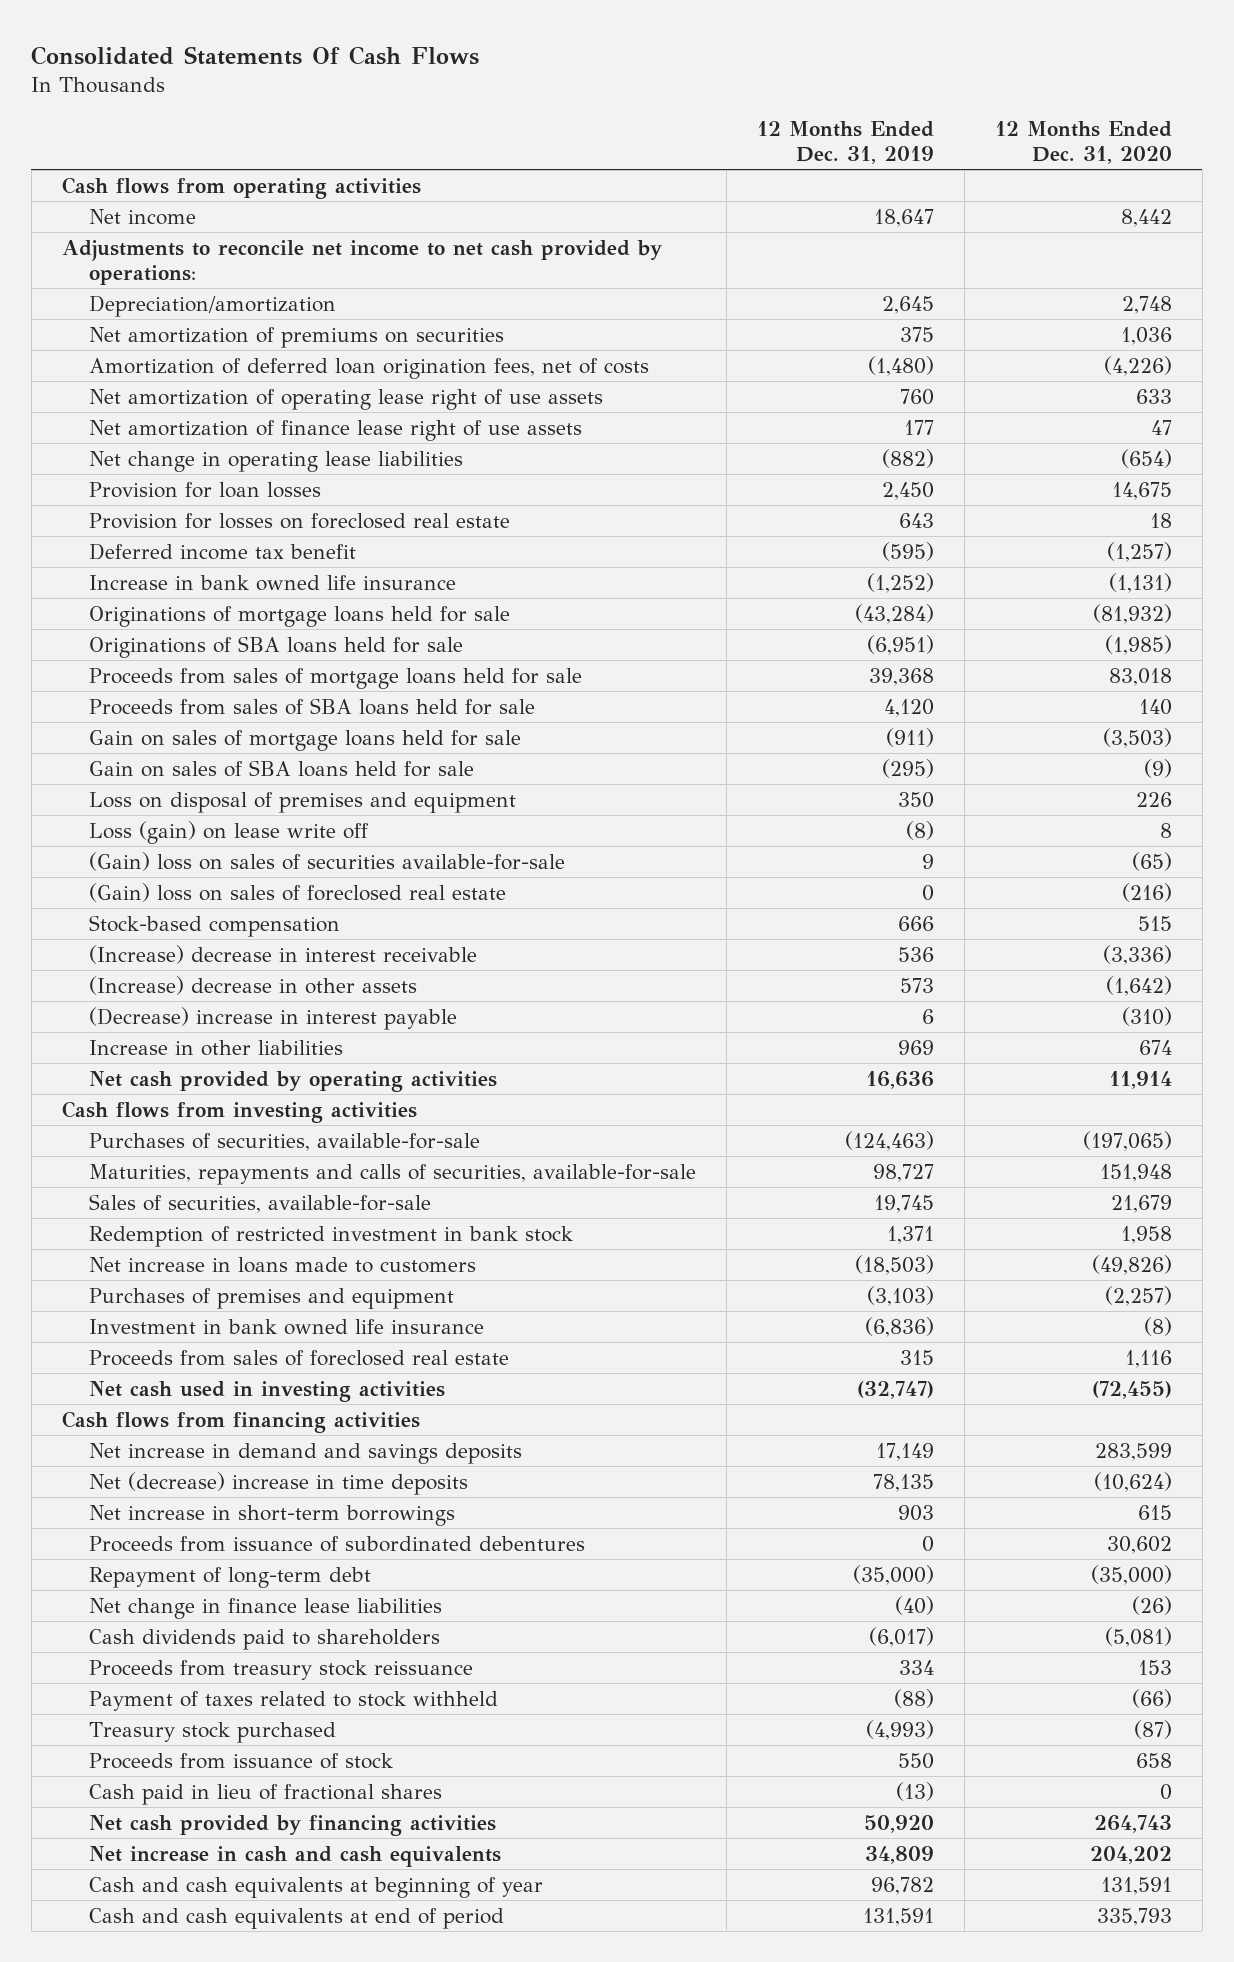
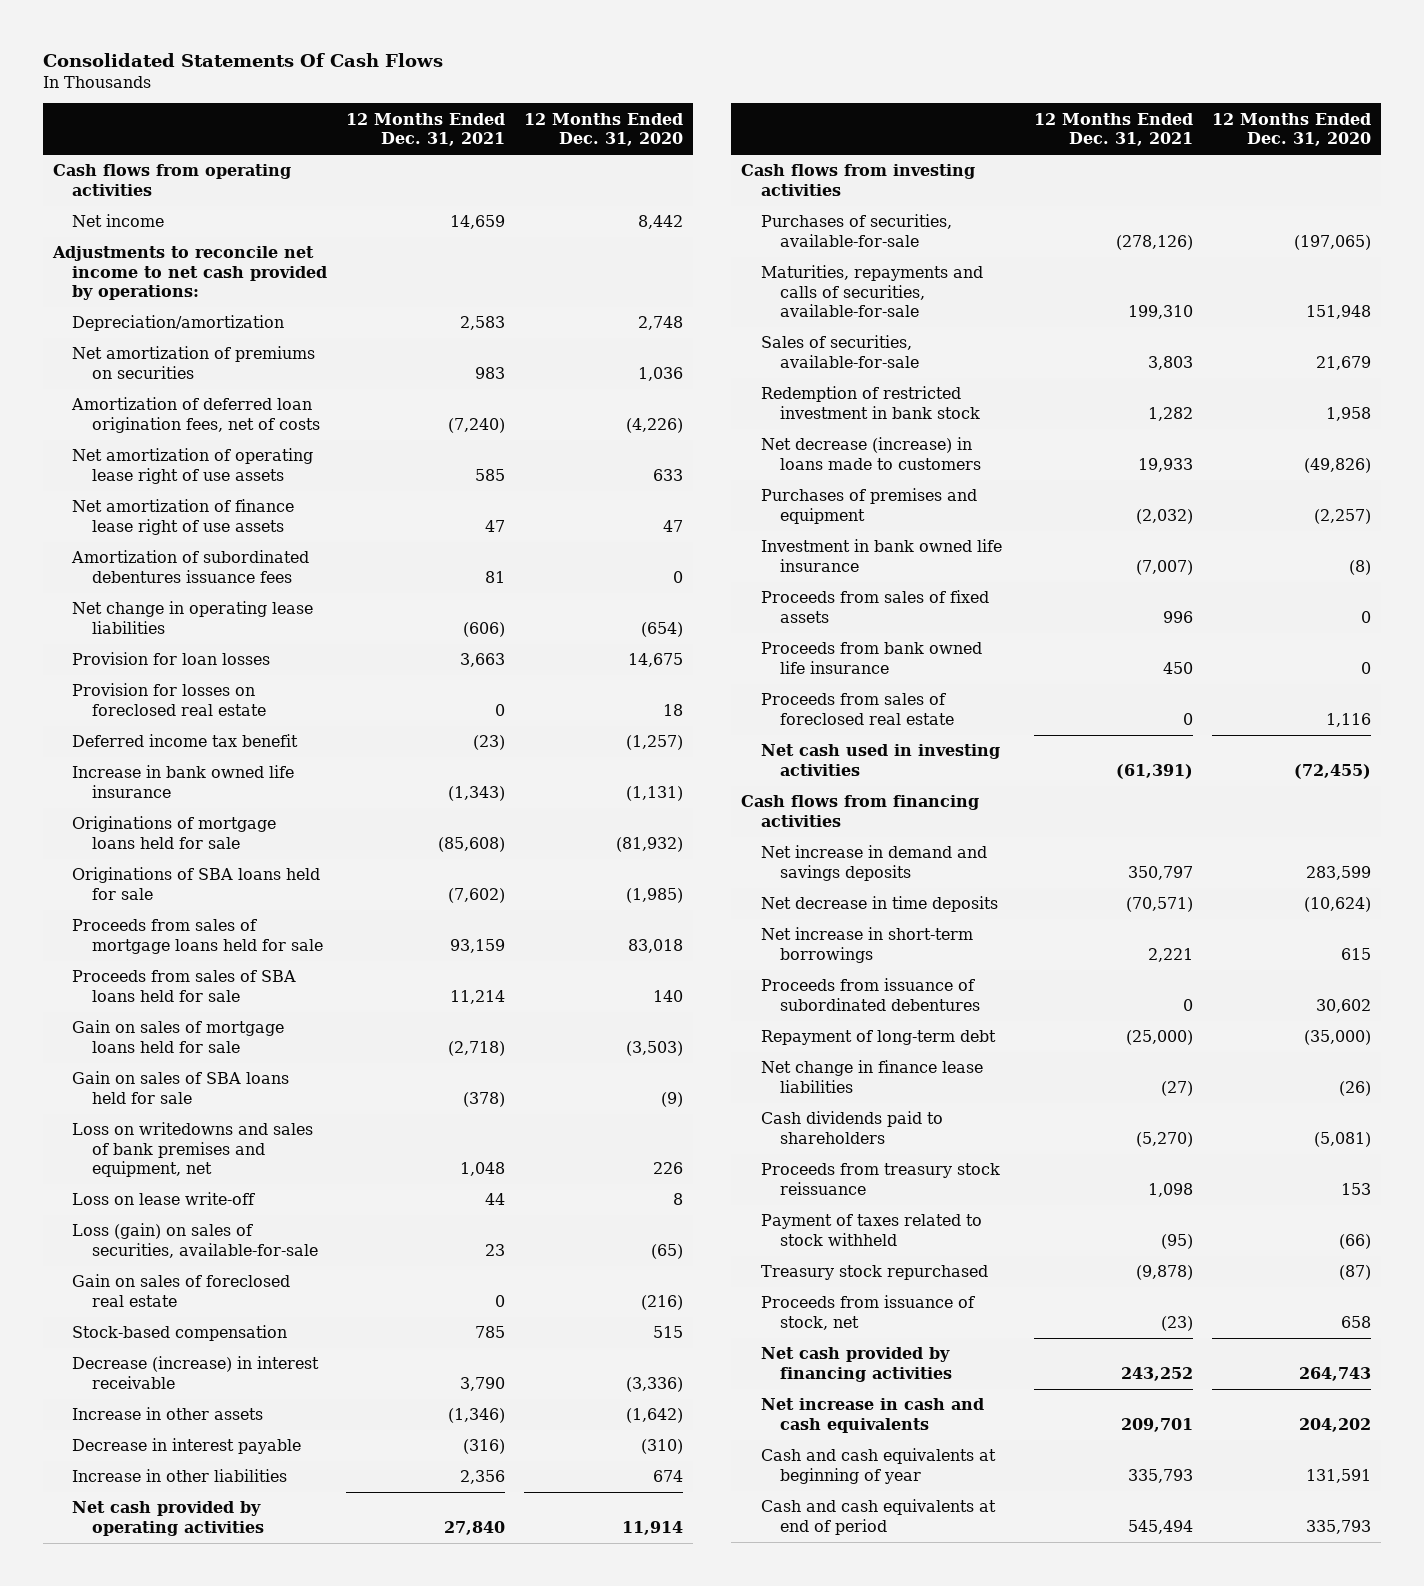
- | 12 Months Ended Dec. 31, 2019 | 12 Months Ended Dec. 31, 2020
+ | 12 Months Ended Dec. 31, 2021 | 12 Months Ended Dec. 31, 2020
+ Amortization of subordinated debentures issuance fees | 81 | 0
- Loss on disposal of premises and equipment | 350 | 226
- Loss (gain) on lease write off | (8) | 8
- (Gain) loss on sales of securities available-for-sale | 9 | (65)
- (Gain) loss on sales of foreclosed real estate | 0 | (216)
+ Loss on writedowns and sales of bank premises and equipment, net | 1,048 | 226
+ Loss on lease write-off | 44 | 8
+ Loss (gain) on sales of securities, available-for-sale | 23 | (65)
+ Gain on sales of foreclosed real estate | 0 | (216)
- (Increase) decrease in interest receivable | 536 | (3,336)
- (Increase) decrease in other assets | 573 | (1,642)
- (Decrease) increase in interest payable | 6 | (310)
+ Decrease (increase) in interest receivable | 3,790 | (3,336)
+ Increase in other assets | (1,346) | (1,642)
+ Decrease in interest payable | (316) | (310)
- Net increase in loans made to customers | (18,503) | (49,826)
+ Net decrease (increase) in loans made to customers | 19,933 | (49,826)
+ Proceeds from sales of fixed assets | 996 | 0
+ Proceeds from bank owned life insurance | 450 | 0
- Net (decrease) increase in time deposits | 78,135 | (10,624)
+ Net decrease in time deposits | (70,571) | (10,624)
- Treasury stock purchased | (4,993) | (87)
- Proceeds from issuance of stock | 550 | 658
- Cash paid in lieu of fractional shares | (13) | 0
+ Treasury stock repurchased | (9,878) | (87)
+ Proceeds from issuance of stock, net | (23) | 658

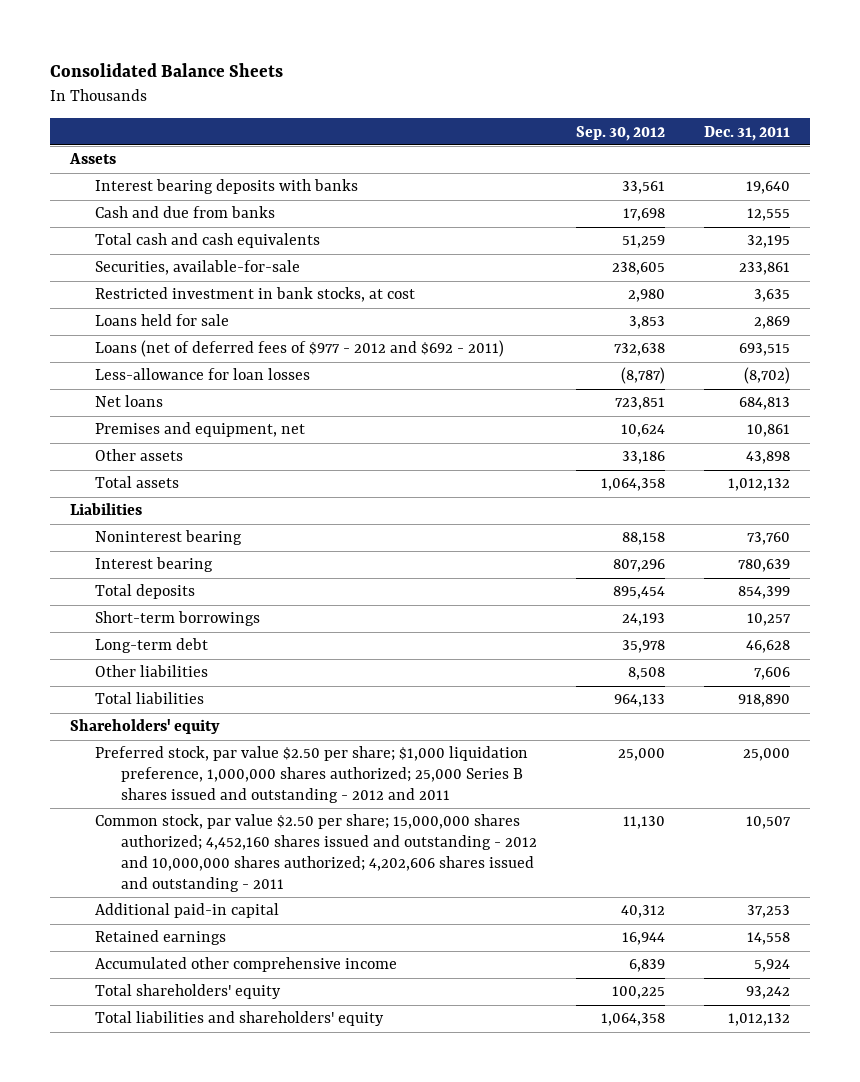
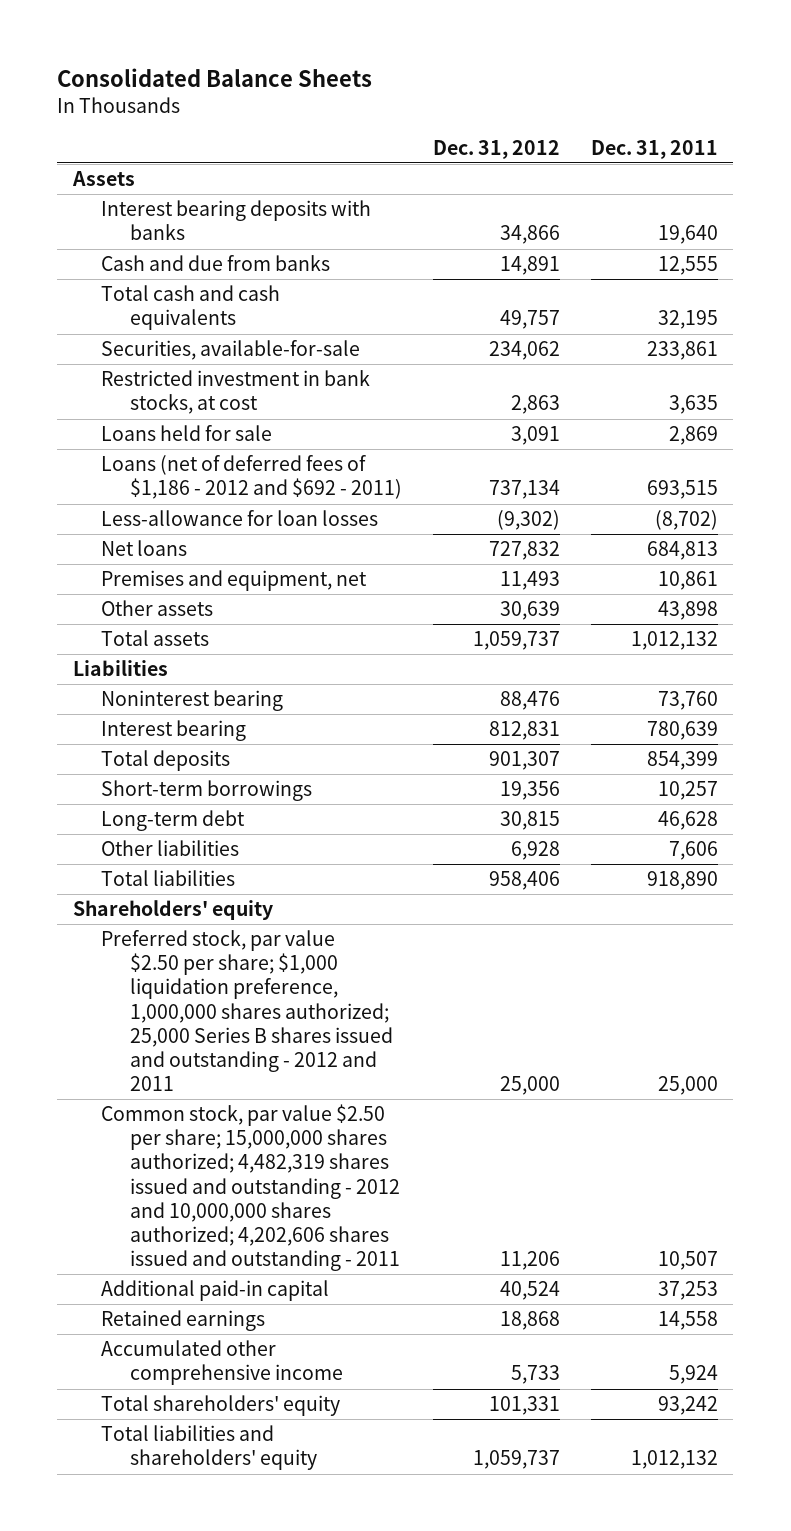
- | Sep. 30, 2012 | Dec. 31, 2011
+ | Dec. 31, 2012 | Dec. 31, 2011
- Loans (net of deferred fees of $977 - 2012 and $692 - 2011) | 732,638 | 693,515
+ Loans (net of deferred fees of $1,186 - 2012 and $692 - 2011) | 737,134 | 693,515
- Common stock, par value $2.50 per share; 15,000,000 shares authorized; 4,452,160 shares issued and outstanding - 2012 and 10,000,000 shares authorized; 4,202,606 shares issued and outstanding - 2011 | 11,130 | 10,507
+ Common stock, par value $2.50 per share; 15,000,000 shares authorized; 4,482,319 shares issued and outstanding - 2012 and 10,000,000 shares authorized; 4,202,606 shares issued and outstanding - 2011 | 11,206 | 10,507

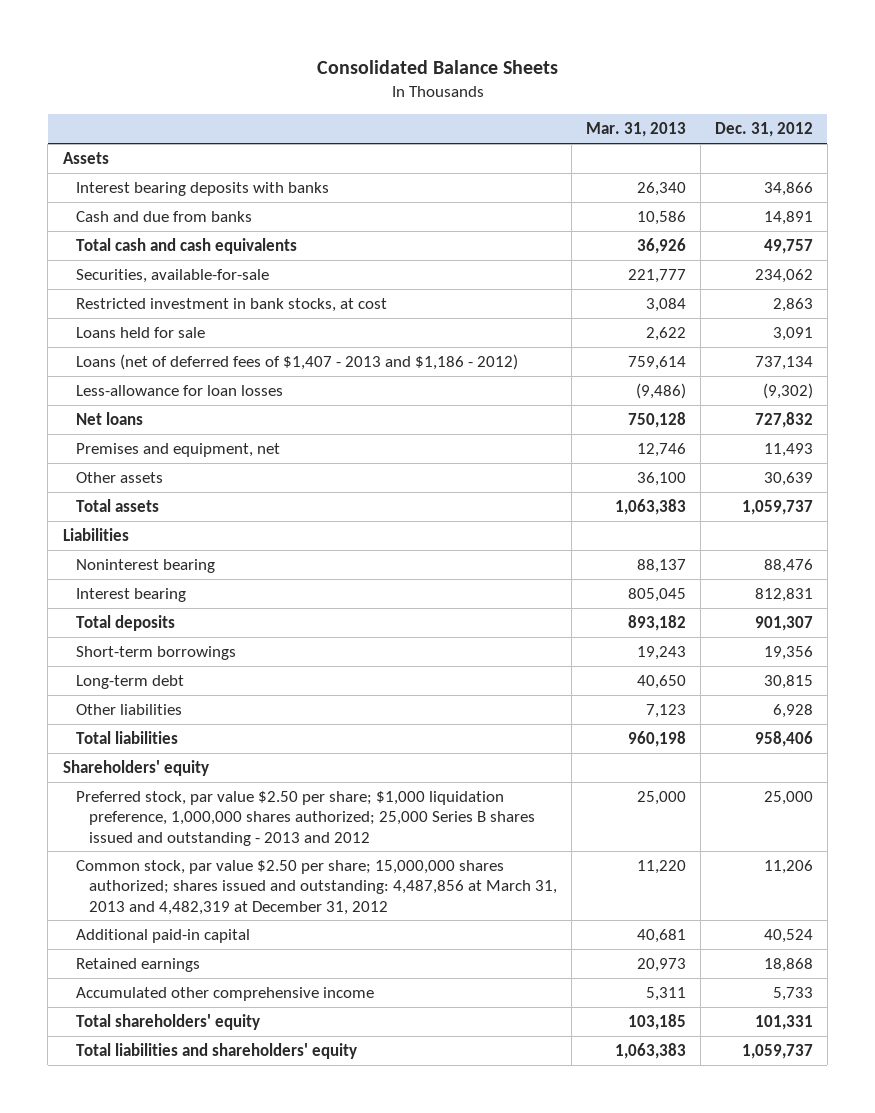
- | Dec. 31, 2012 | Dec. 31, 2011
+ | Mar. 31, 2013 | Dec. 31, 2012
- Loans (net of deferred fees of $1,186 - 2012 and $692 - 2011) | 737,134 | 693,515
+ Loans (net of deferred fees of $1,407 - 2013 and $1,186 - 2012) | 759,614 | 737,134
- Preferred stock, par value $2.50 per share; $1,000 liquidation preference, 1,000,000 shares authorized; 25,000 Series B shares issued and outstanding - 2012 and 2011 | 25,000 | 25,000
- Common stock, par value $2.50 per share; 15,000,000 shares authorized; 4,482,319 shares issued and outstanding - 2012 and 10,000,000 shares authorized; 4,202,606 shares issued and outstanding - 2011 | 11,206 | 10,507
+ Preferred stock, par value $2.50 per share; $1,000 liquidation preference, 1,000,000 shares authorized; 25,000 Series B shares issued and outstanding - 2013 and 2012 | 25,000 | 25,000
+ Common stock, par value $2.50 per share; 15,000,000 shares authorized; shares issued and outstanding: 4,487,856 at March 31, 2013 and 4,482,319 at December 31, 2012 | 11,220 | 11,206

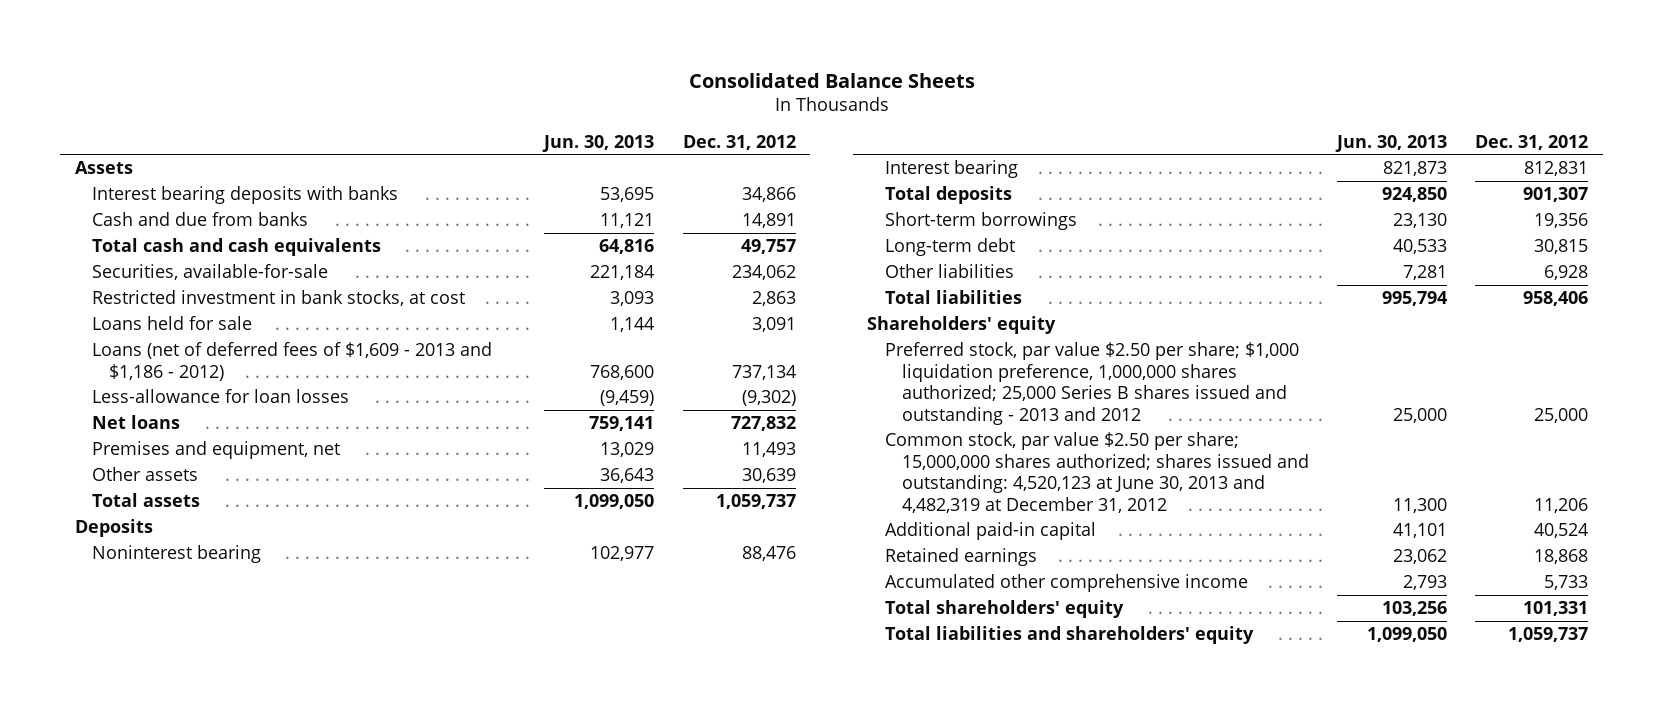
- | Mar. 31, 2013 | Dec. 31, 2012
+ | Jun. 30, 2013 | Dec. 31, 2012
- Loans (net of deferred fees of $1,407 - 2013 and $1,186 - 2012) | 759,614 | 737,134
+ Loans (net of deferred fees of $1,609 - 2013 and $1,186 - 2012) | 768,600 | 737,134
- Liabilities
+ Deposits
- Common stock, par value $2.50 per share; 15,000,000 shares authorized; shares issued and outstanding: 4,487,856 at March 31, 2013 and 4,482,319 at December 31, 2012 | 11,220 | 11,206
+ Common stock, par value $2.50 per share; 15,000,000 shares authorized; shares issued and outstanding: 4,520,123 at June 30, 2013 and 4,482,319 at December 31, 2012 | 11,300 | 11,206

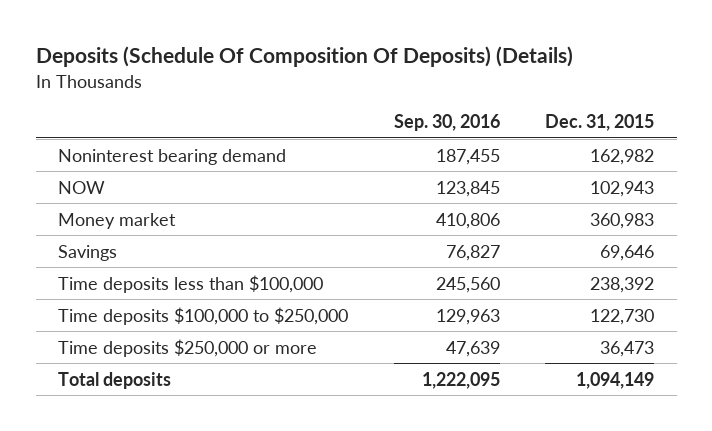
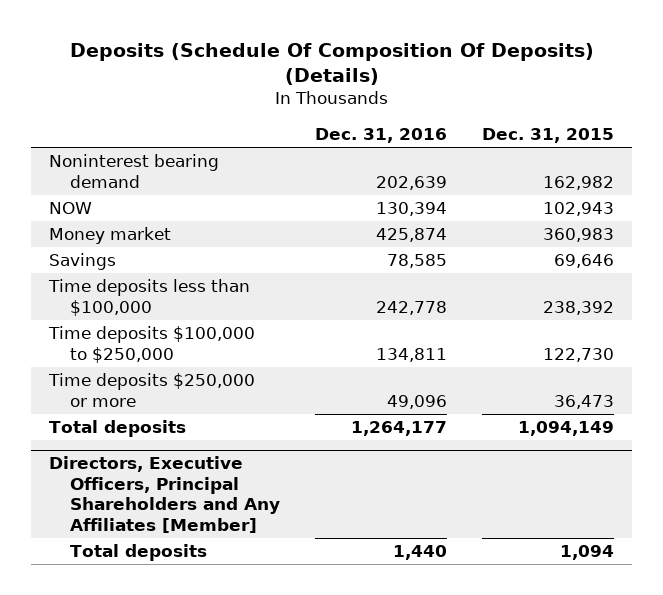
- | Sep. 30, 2016 | Dec. 31, 2015
+ | Dec. 31, 2016 | Dec. 31, 2015
+ Directors, Executive Officers, Principal Shareholders and Any Affiliates [Member]
+ Total deposits | 1,440 | 1,094

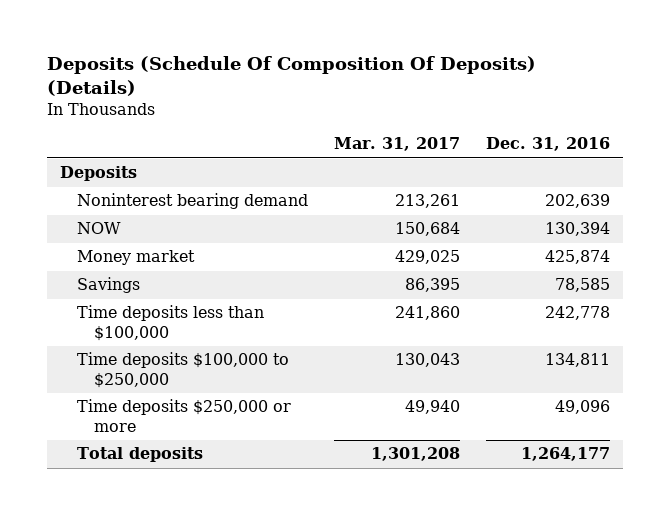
- | Dec. 31, 2016 | Dec. 31, 2015
+ | Mar. 31, 2017 | Dec. 31, 2016
+ Deposits
- Directors, Executive Officers, Principal Shareholders and Any Affiliates [Member]
- Total deposits | 1,440 | 1,094

